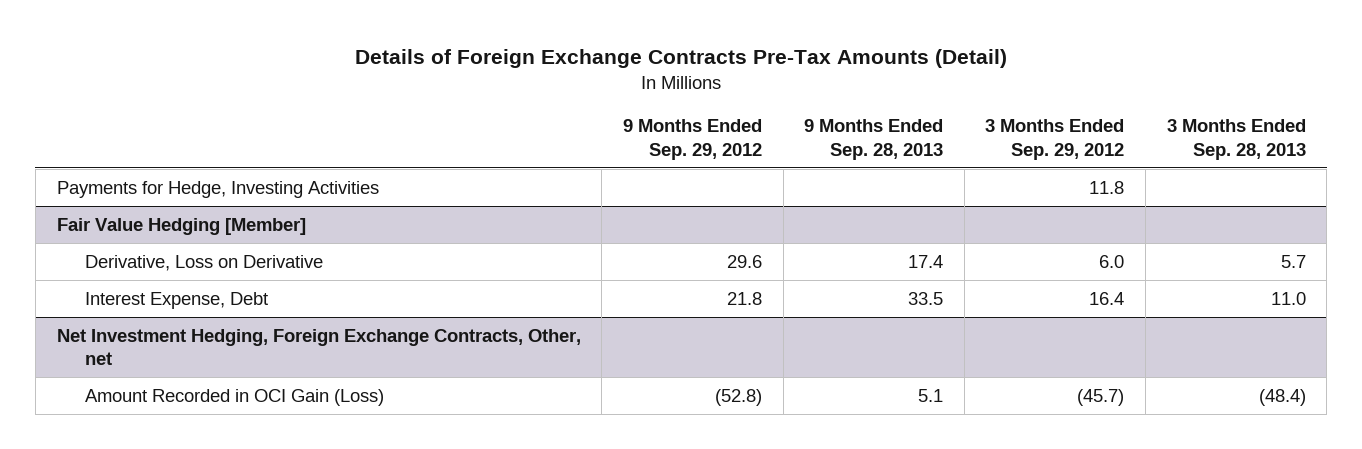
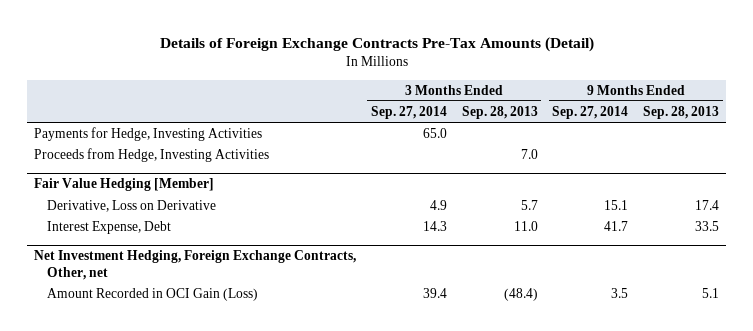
- | 9 Months Ended Sep. 29, 2012 | 9 Months Ended Sep. 28, 2013 | 3 Months Ended Sep. 29, 2012 | 3 Months Ended Sep. 28, 2013
+ | 3 Months Ended Sep. 27, 2014 | 3 Months Ended Sep. 28, 2013 | 9 Months Ended Sep. 27, 2014 | 9 Months Ended Sep. 28, 2013
+ Proceeds from Hedge, Investing Activities | | 7.0 | |

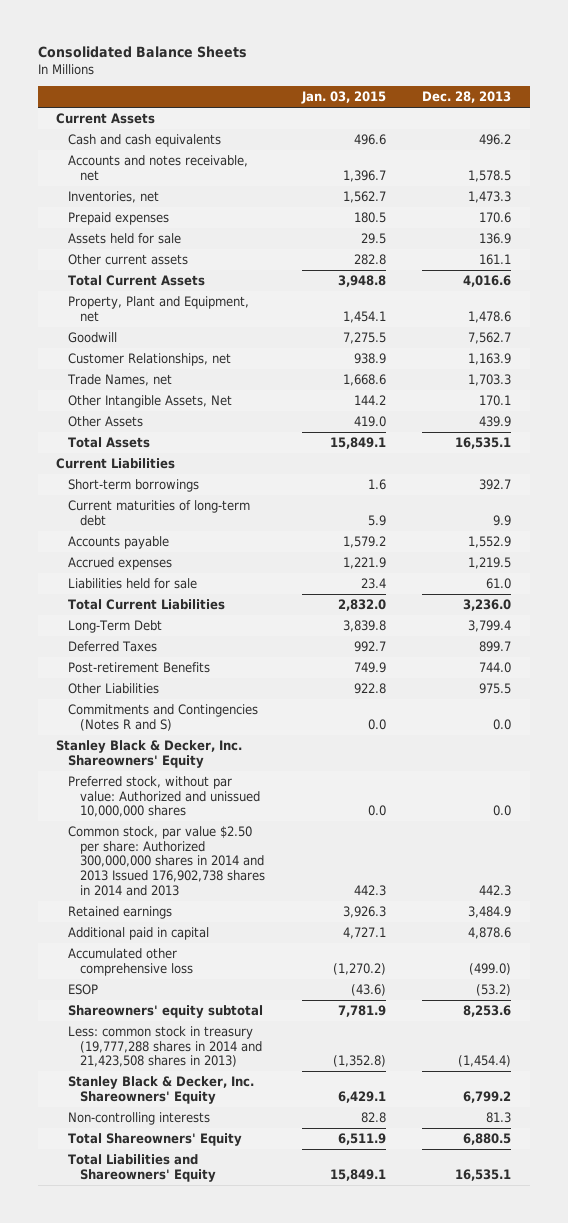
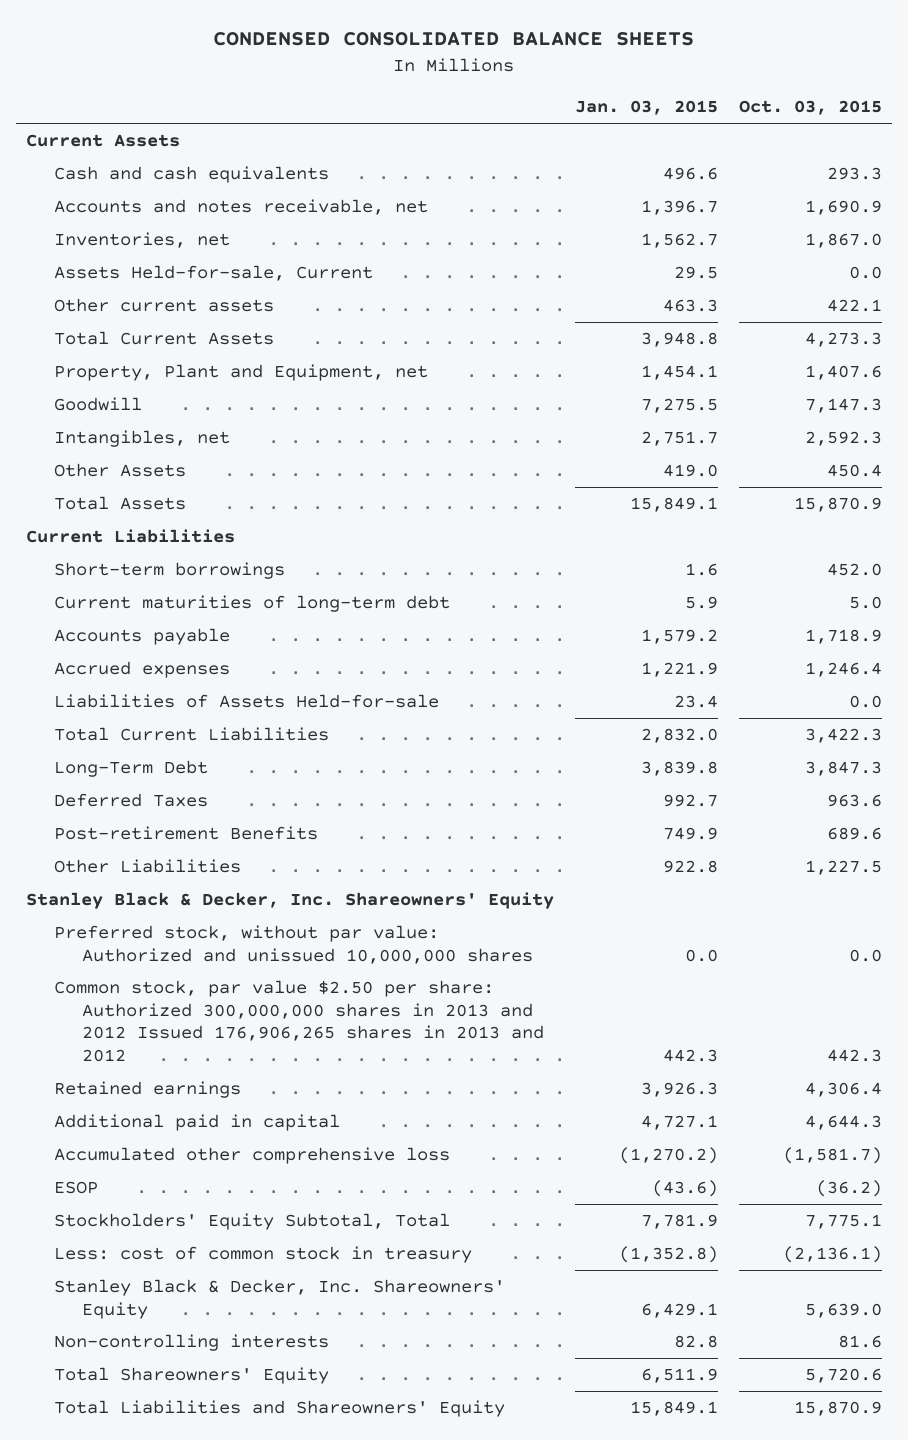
- Consolidated Balance Sheets
+ CONDENSED CONSOLIDATED BALANCE SHEETS
- | Jan. 03, 2015 | Dec. 28, 2013
+ | Jan. 03, 2015 | Oct. 03, 2015
- Prepaid expenses | 180.5 | 170.6
- Assets held for sale | 29.5 | 136.9
- Other current assets | 282.8 | 161.1
+ Assets Held-for-sale, Current | 29.5 | 0.0
+ Other current assets | 463.3 | 422.1
- Customer Relationships, net | 938.9 | 1,163.9
- Trade Names, net | 1,668.6 | 1,703.3
- Other Intangible Assets, Net | 144.2 | 170.1
+ Intangibles, net | 2,751.7 | 2,592.3
- Liabilities held for sale | 23.4 | 61.0
+ Liabilities of Assets Held-for-sale | 23.4 | 0.0
- Commitments and Contingencies (Notes R and S) | 0.0 | 0.0
- Common stock, par value $2.50 per share: Authorized 300,000,000 shares in 2014 and 2013 Issued 176,902,738 shares in 2014 and 2013 | 442.3 | 442.3
+ Common stock, par value $2.50 per share: Authorized 300,000,000 shares in 2013 and 2012 Issued 176,906,265 shares in 2013 and 2012 | 442.3 | 442.3
- Shareowners' equity subtotal | 7,781.9 | 8,253.6
- Less: common stock in treasury (19,777,288 shares in 2014 and 21,423,508 shares in 2013) | (1,352.8) | (1,454.4)
+ Stockholders' Equity Subtotal, Total | 7,781.9 | 7,775.1
+ Less: cost of common stock in treasury | (1,352.8) | (2,136.1)

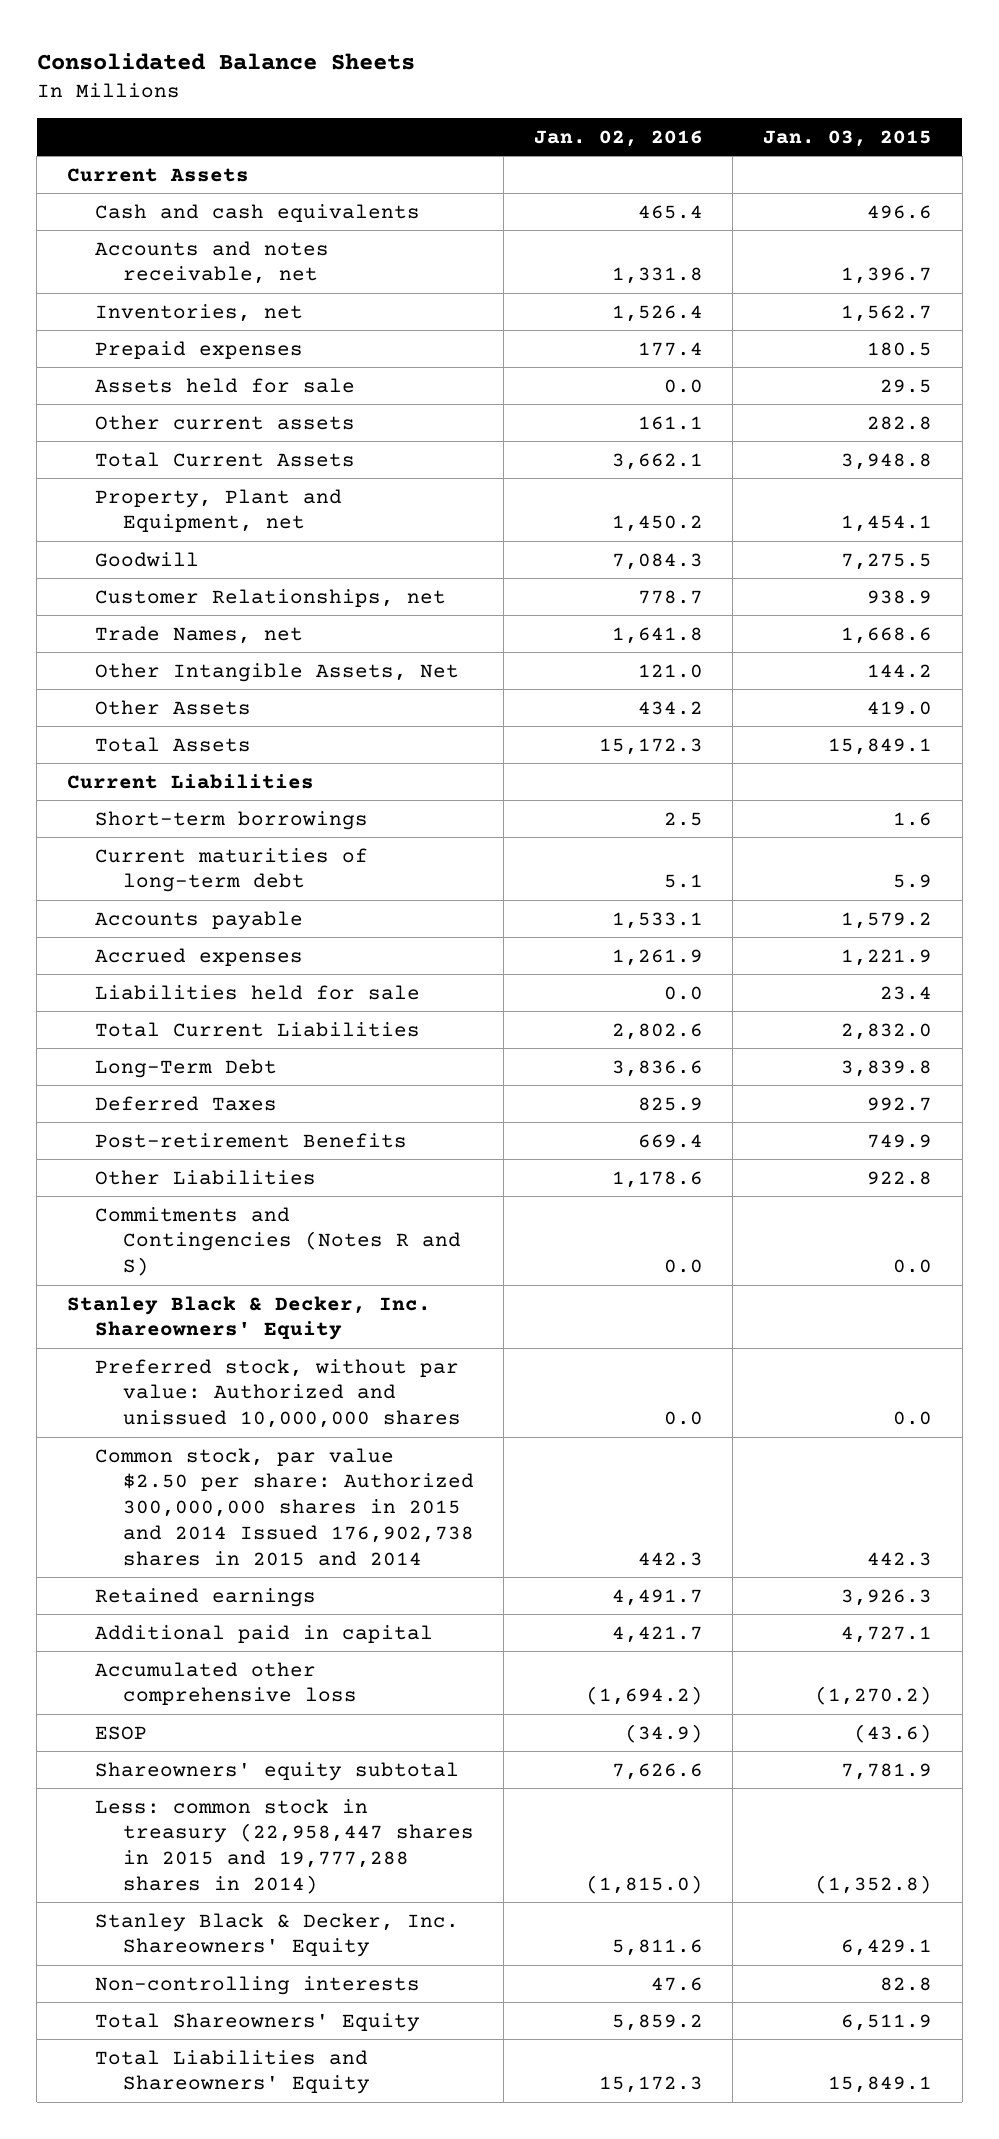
- CONDENSED CONSOLIDATED BALANCE SHEETS
+ Consolidated Balance Sheets
- | Jan. 03, 2015 | Oct. 03, 2015
+ | Jan. 02, 2016 | Jan. 03, 2015
- Assets Held-for-sale, Current | 29.5 | 0.0
- Other current assets | 463.3 | 422.1
+ Prepaid expenses | 177.4 | 180.5
+ Assets held for sale | 0.0 | 29.5
+ Other current assets | 161.1 | 282.8
- Intangibles, net | 2,751.7 | 2,592.3
+ Customer Relationships, net | 778.7 | 938.9
+ Trade Names, net | 1,641.8 | 1,668.6
+ Other Intangible Assets, Net | 121.0 | 144.2
- Liabilities of Assets Held-for-sale | 23.4 | 0.0
+ Liabilities held for sale | 0.0 | 23.4
+ Commitments and Contingencies (Notes R and S) | 0.0 | 0.0
- Common stock, par value $2.50 per share: Authorized 300,000,000 shares in 2013 and 2012 Issued 176,906,265 shares in 2013 and 2012 | 442.3 | 442.3
+ Common stock, par value $2.50 per share: Authorized 300,000,000 shares in 2015 and 2014 Issued 176,902,738 shares in 2015 and 2014 | 442.3 | 442.3
- Stockholders' Equity Subtotal, Total | 7,781.9 | 7,775.1
- Less: cost of common stock in treasury | (1,352.8) | (2,136.1)
+ Shareowners' equity subtotal | 7,626.6 | 7,781.9
+ Less: common stock in treasury (22,958,447 shares in 2015 and 19,777,288 shares in 2014) | (1,815.0) | (1,352.8)

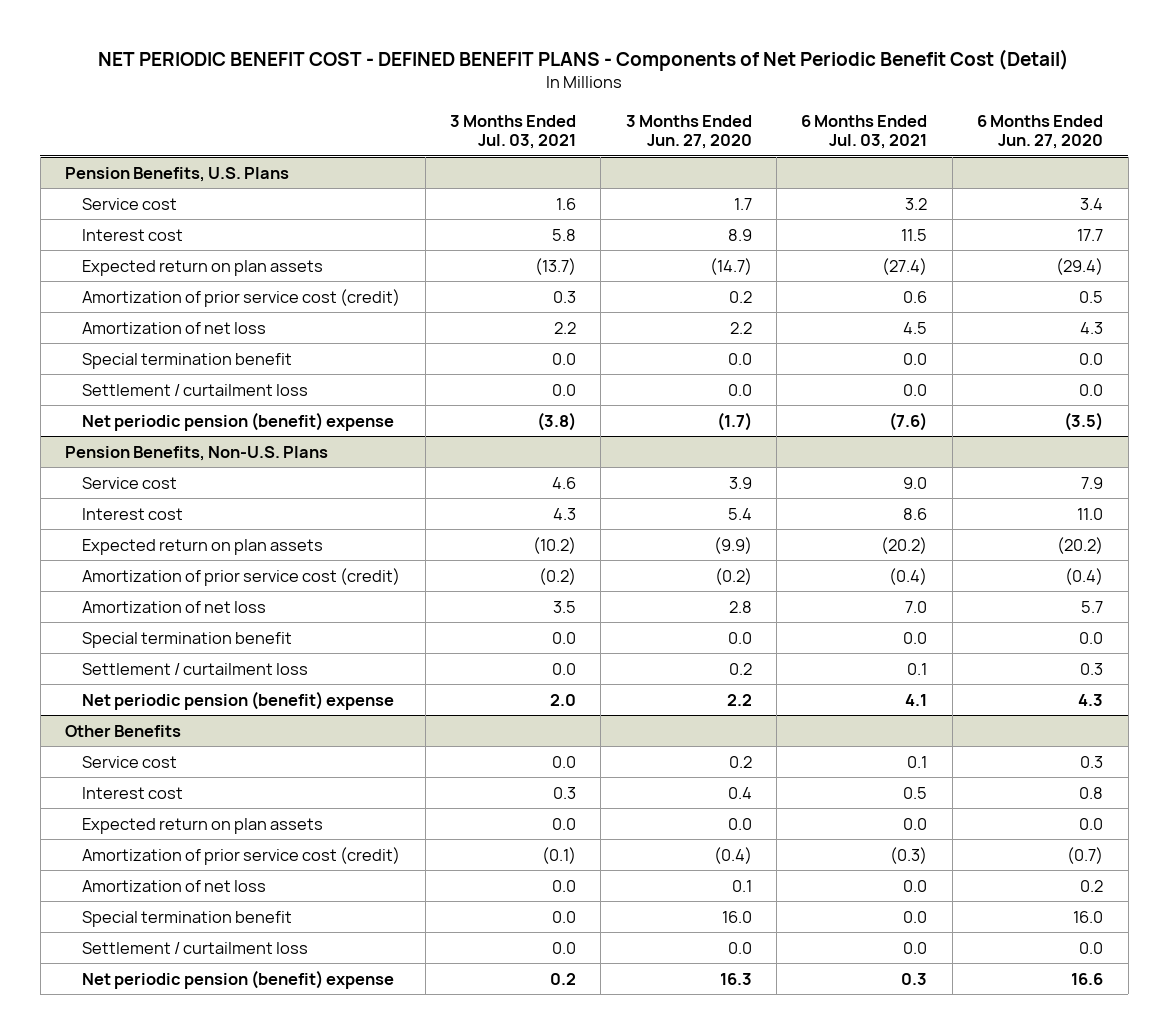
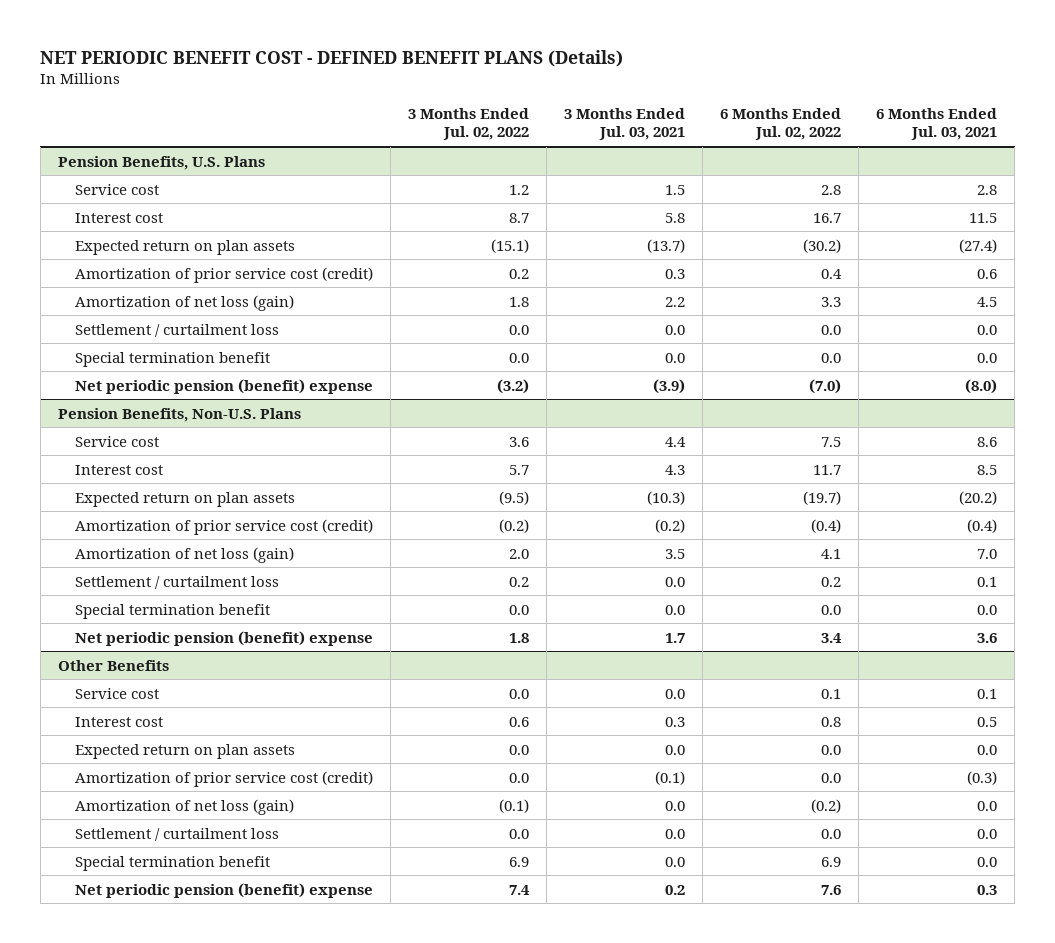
- NET PERIODIC BENEFIT COST - DEFINED BENEFIT PLANS - Components of Net Periodic Benefit Cost (Detail)
+ NET PERIODIC BENEFIT COST - DEFINED BENEFIT PLANS (Details)
- | 3 Months Ended Jul. 03, 2021 | 3 Months Ended Jun. 27, 2020 | 6 Months Ended Jul. 03, 2021 | 6 Months Ended Jun. 27, 2020
+ | 3 Months Ended Jul. 02, 2022 | 3 Months Ended Jul. 03, 2021 | 6 Months Ended Jul. 02, 2022 | 6 Months Ended Jul. 03, 2021
@ Pension Benefits, U.S. Plans
- Service cost | 1.6 | 1.7 | 3.2 | 3.4
+ Service cost | 1.2 | 1.5 | 2.8 | 2.8
- Amortization of net loss | 2.2 | 2.2 | 4.5 | 4.3
+ Amortization of net loss (gain) | 1.8 | 2.2 | 3.3 | 4.5
- Net periodic pension (benefit) expense | (3.8) | (1.7) | (7.6) | (3.5)
moved down: Special termination benefit | 0.0 | 0.0 | 0.0 | 0.0
+ Net periodic pension (benefit) expense | (3.2) | (3.9) | (7.0) | (8.0)
@ Pension Benefits, Non-U.S. Plans
- Service cost | 4.6 | 3.9 | 9.0 | 7.9
- Interest cost | 4.3 | 5.4 | 8.6 | 11.0
- Expected return on plan assets | (10.2) | (9.9) | (20.2) | (20.2)
+ Service cost | 3.6 | 4.4 | 7.5 | 8.6
+ Interest cost | 5.7 | 4.3 | 11.7 | 8.5
+ Expected return on plan assets | (9.5) | (10.3) | (19.7) | (20.2)
- Amortization of net loss | 3.5 | 2.8 | 7.0 | 5.7
+ Amortization of net loss (gain) | 2.0 | 3.5 | 4.1 | 7.0
- Net periodic pension (benefit) expense | 2.0 | 2.2 | 4.1 | 4.3
moved down: Special termination benefit | 0.0 | 0.0 | 0.0 | 0.0
+ Net periodic pension (benefit) expense | 1.8 | 1.7 | 3.4 | 3.6
@ Other Benefits
- Amortization of net loss | 0.0 | 0.1 | 0.0 | 0.2
+ Amortization of net loss (gain) | (0.1) | 0.0 | (0.2) | 0.0
moved down: Special termination benefit | 6.9 | 0.0 | 6.9 | 0.0

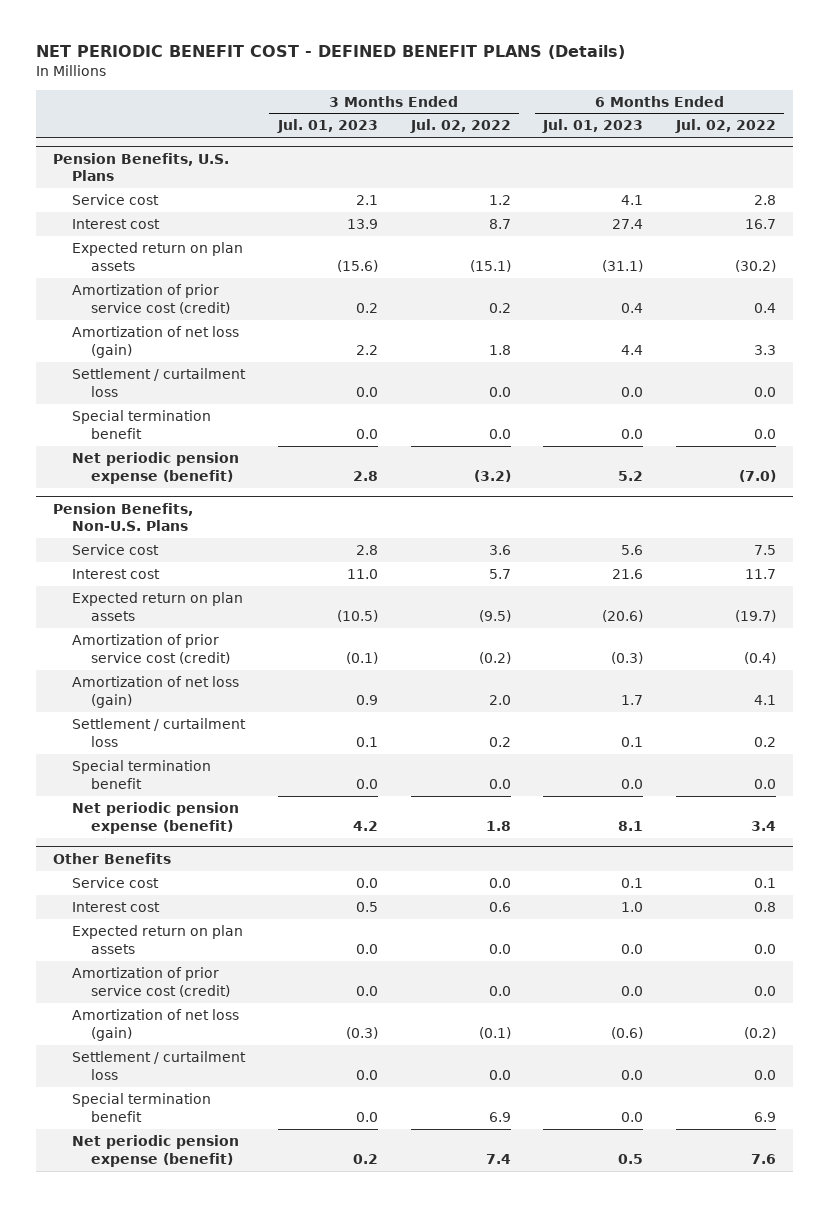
- | 3 Months Ended Jul. 02, 2022 | 3 Months Ended Jul. 03, 2021 | 6 Months Ended Jul. 02, 2022 | 6 Months Ended Jul. 03, 2021
+ | 3 Months Ended Jul. 01, 2023 | 3 Months Ended Jul. 02, 2022 | 6 Months Ended Jul. 01, 2023 | 6 Months Ended Jul. 02, 2022
@ Pension Benefits, U.S. Plans
- Net periodic pension (benefit) expense | (3.2) | (3.9) | (7.0) | (8.0)
+ Net periodic pension expense (benefit) | 2.8 | (3.2) | 5.2 | (7.0)
@ Pension Benefits, Non-U.S. Plans
- Net periodic pension (benefit) expense | 1.8 | 1.7 | 3.4 | 3.6
+ Net periodic pension expense (benefit) | 4.2 | 1.8 | 8.1 | 3.4
@ Other Benefits
- Net periodic pension (benefit) expense | 7.4 | 0.2 | 7.6 | 0.3
+ Net periodic pension expense (benefit) | 0.2 | 7.4 | 0.5 | 7.6

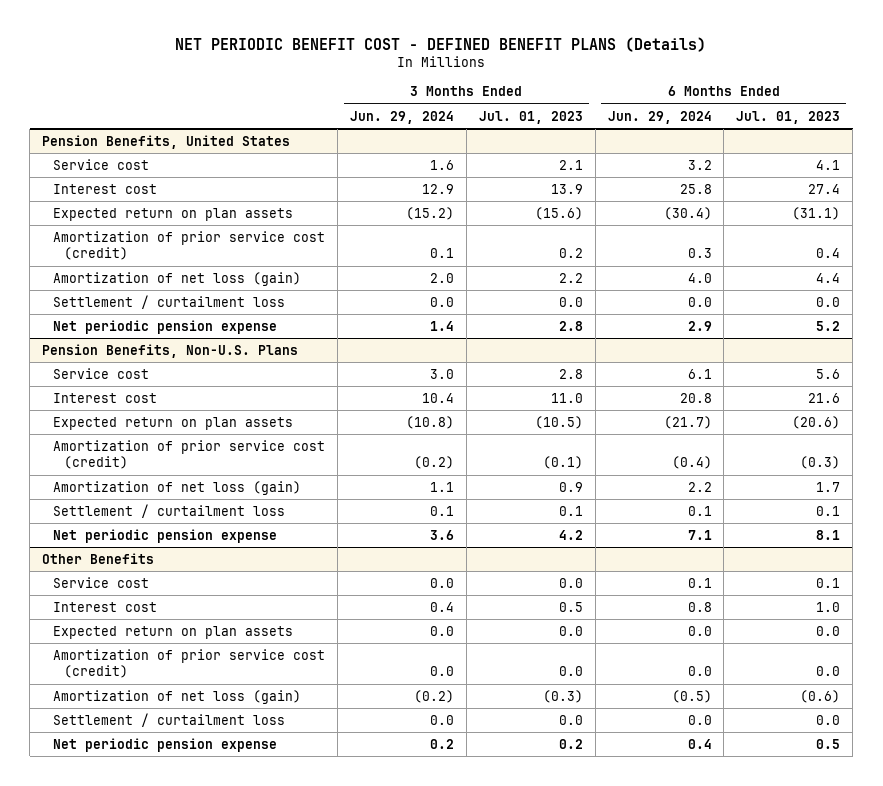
- | 3 Months Ended Jul. 01, 2023 | 3 Months Ended Jul. 02, 2022 | 6 Months Ended Jul. 01, 2023 | 6 Months Ended Jul. 02, 2022
+ | 3 Months Ended Jun. 29, 2024 | 3 Months Ended Jul. 01, 2023 | 6 Months Ended Jun. 29, 2024 | 6 Months Ended Jul. 01, 2023
- Pension Benefits, U.S. Plans
+ Pension Benefits, United States
- Special termination benefit | 0.0 | 0.0 | 0.0 | 0.0
- Net periodic pension expense (benefit) | 2.8 | (3.2) | 5.2 | (7.0)
+ Net periodic pension expense | 1.4 | 2.8 | 2.9 | 5.2
@ Pension Benefits, Non-U.S. Plans
- Special termination benefit | 0.0 | 0.0 | 0.0 | 0.0
- Net periodic pension expense (benefit) | 4.2 | 1.8 | 8.1 | 3.4
+ Net periodic pension expense | 3.6 | 4.2 | 7.1 | 8.1
@ Other Benefits
- Special termination benefit | 0.0 | 6.9 | 0.0 | 6.9
- Net periodic pension expense (benefit) | 0.2 | 7.4 | 0.5 | 7.6
+ Net periodic pension expense | 0.2 | 0.2 | 0.4 | 0.5

